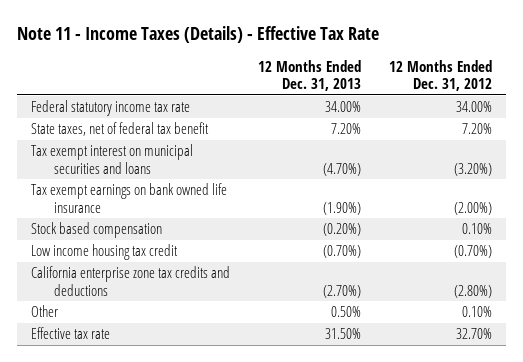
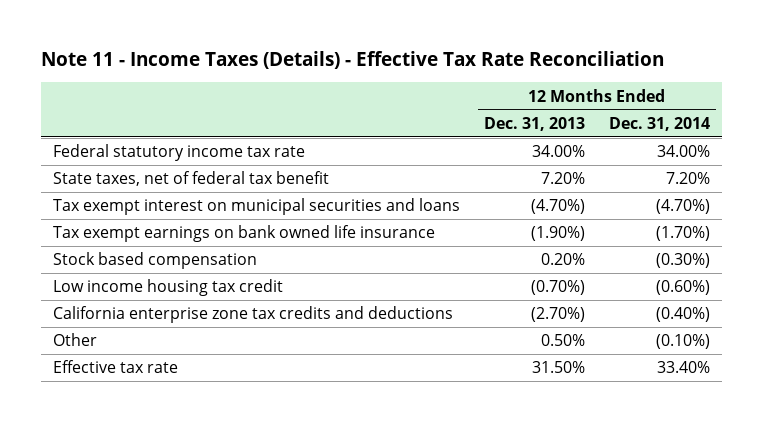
- Note 11 - Income Taxes (Details) - Effective Tax Rate
+ Note 11 - Income Taxes (Details) - Effective Tax Rate Reconciliation
- | 12 Months Ended Dec. 31, 2013 | 12 Months Ended Dec. 31, 2012
+ | 12 Months Ended Dec. 31, 2013 | 12 Months Ended Dec. 31, 2014
- Stock based compensation | (0.20%) | 0.10%
+ Stock based compensation | 0.20% | (0.30%)

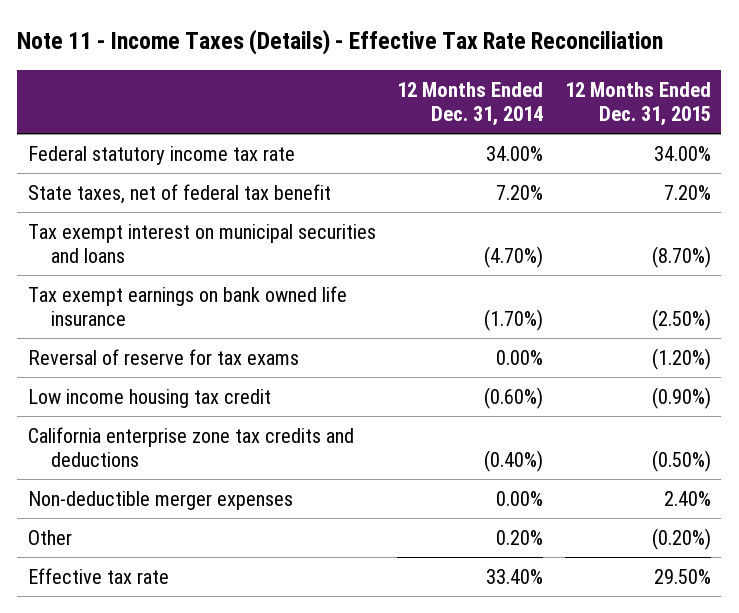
- | 12 Months Ended Dec. 31, 2013 | 12 Months Ended Dec. 31, 2014
+ | 12 Months Ended Dec. 31, 2014 | 12 Months Ended Dec. 31, 2015
- Stock based compensation | 0.20% | (0.30%)
+ Reversal of reserve for tax exams | 0.00% | (1.20%)
- Other | 0.50% | (0.10%)
+ Non-deductible merger expenses | 0.00% | 2.40%
+ Other | 0.20% | (0.20%)

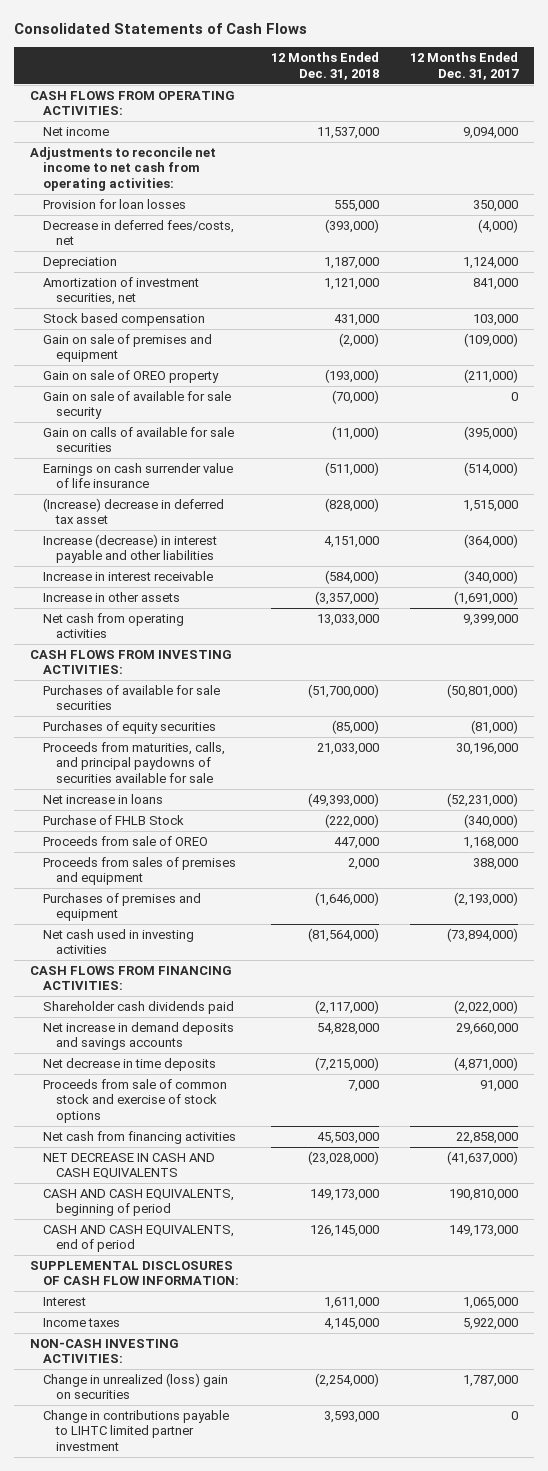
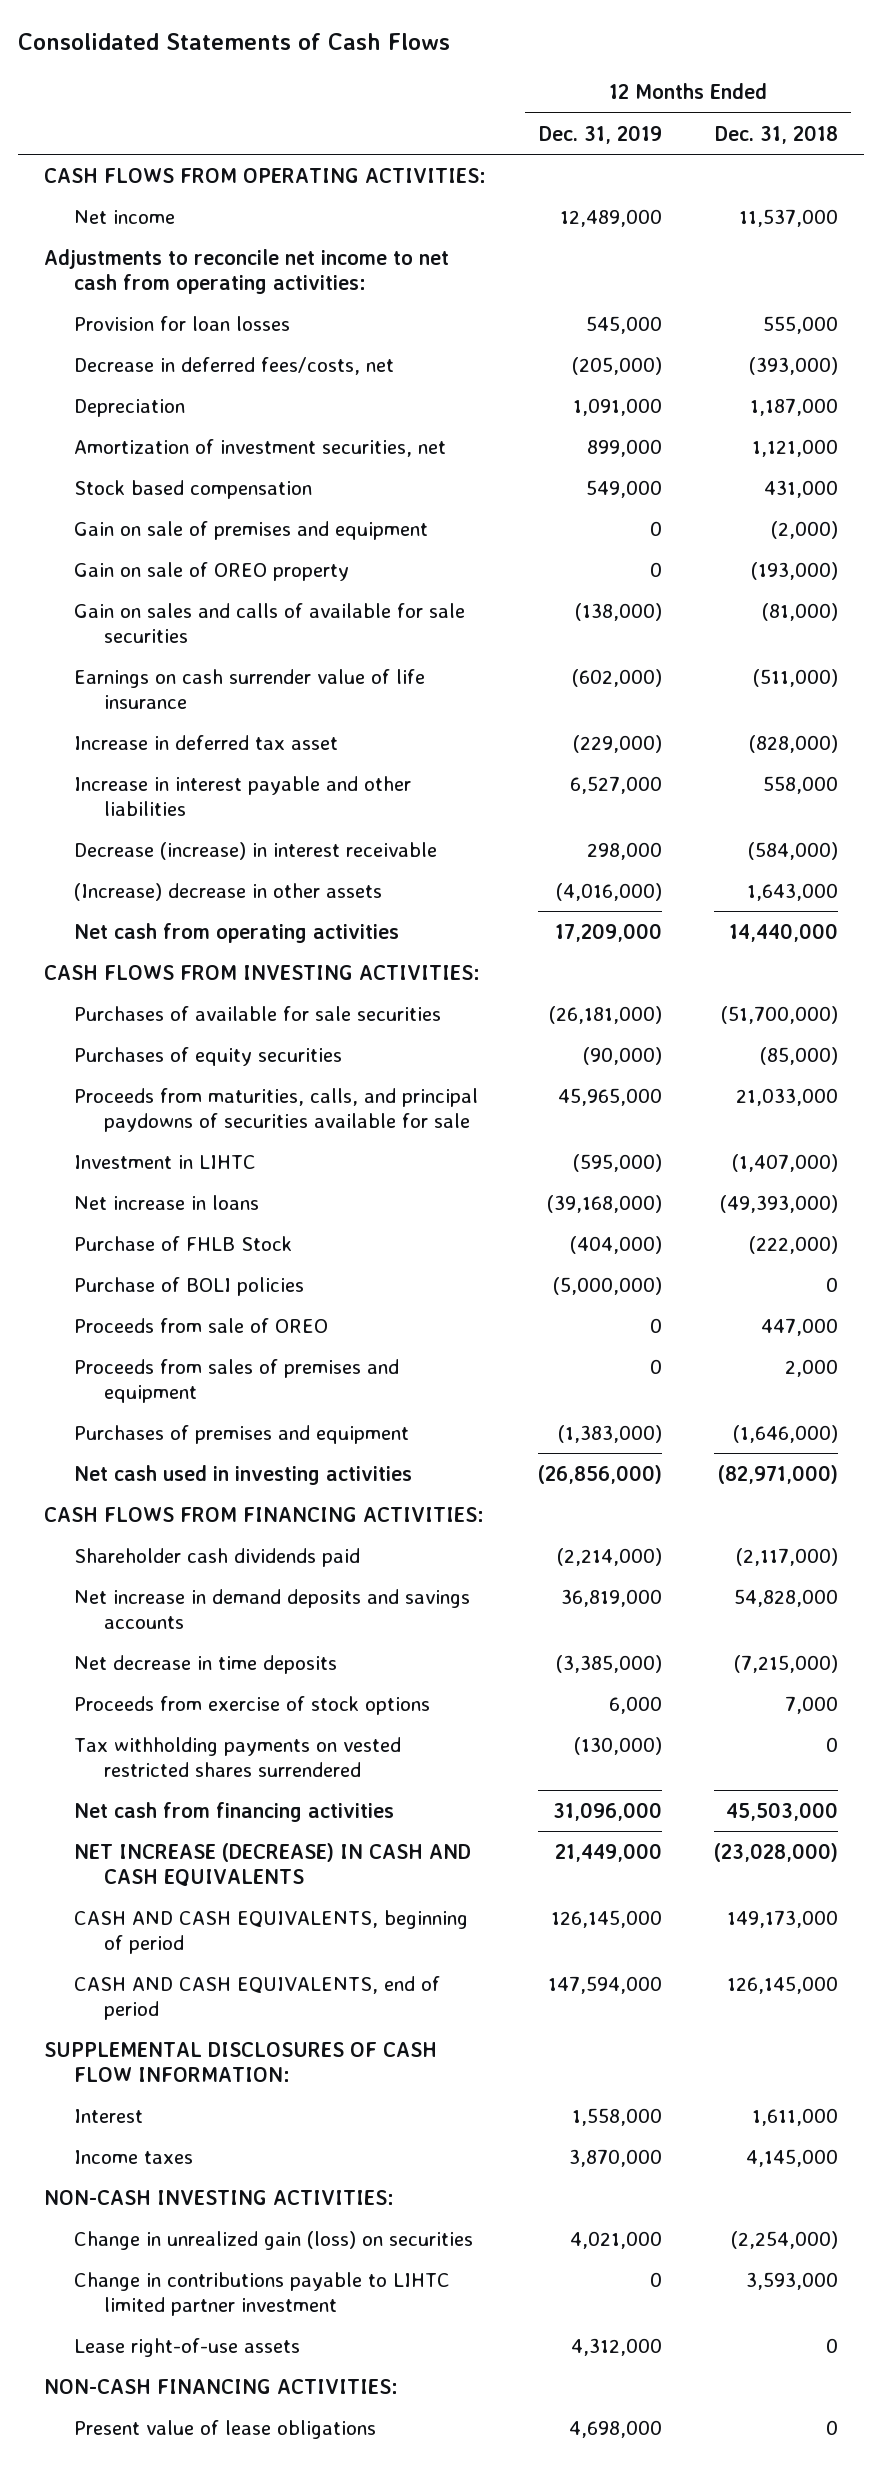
- | 12 Months Ended Dec. 31, 2018 | 12 Months Ended Dec. 31, 2017
+ | 12 Months Ended Dec. 31, 2019 | 12 Months Ended Dec. 31, 2018
- Gain on sale of available for sale security | (70,000) | 0
- Gain on calls of available for sale securities | (11,000) | (395,000)
+ Gain on sales and calls of available for sale securities | (138,000) | (81,000)
- (Increase) decrease in deferred tax asset | (828,000) | 1,515,000
- Increase (decrease) in interest payable and other liabilities | 4,151,000 | (364,000)
- Increase in interest receivable | (584,000) | (340,000)
- Increase in other assets | (3,357,000) | (1,691,000)
- Net cash from operating activities | 13,033,000 | 9,399,000
+ Increase in deferred tax asset | (229,000) | (828,000)
+ Increase in interest payable and other liabilities | 6,527,000 | 558,000
+ Decrease (increase) in interest receivable | 298,000 | (584,000)
+ (Increase) decrease in other assets | (4,016,000) | 1,643,000
+ Net cash from operating activities | 17,209,000 | 14,440,000
+ Investment in LIHTC | (595,000) | (1,407,000)
+ Purchase of BOLI policies | (5,000,000) | 0
- Net cash used in investing activities | (81,564,000) | (73,894,000)
+ Net cash used in investing activities | (26,856,000) | (82,971,000)
- Proceeds from sale of common stock and exercise of stock options | 7,000 | 91,000
+ Proceeds from exercise of stock options | 6,000 | 7,000
+ Tax withholding payments on vested restricted shares surrendered | (130,000) | 0
- NET DECREASE IN CASH AND CASH EQUIVALENTS | (23,028,000) | (41,637,000)
+ NET INCREASE (DECREASE) IN CASH AND CASH EQUIVALENTS | 21,449,000 | (23,028,000)
- Change in unrealized (loss) gain on securities | (2,254,000) | 1,787,000
+ Change in unrealized gain (loss) on securities | 4,021,000 | (2,254,000)
+ Lease right-of-use assets | 4,312,000 | 0
+ NON-CASH FINANCING ACTIVITIES:
+ Present value of lease obligations | 4,698,000 | 0

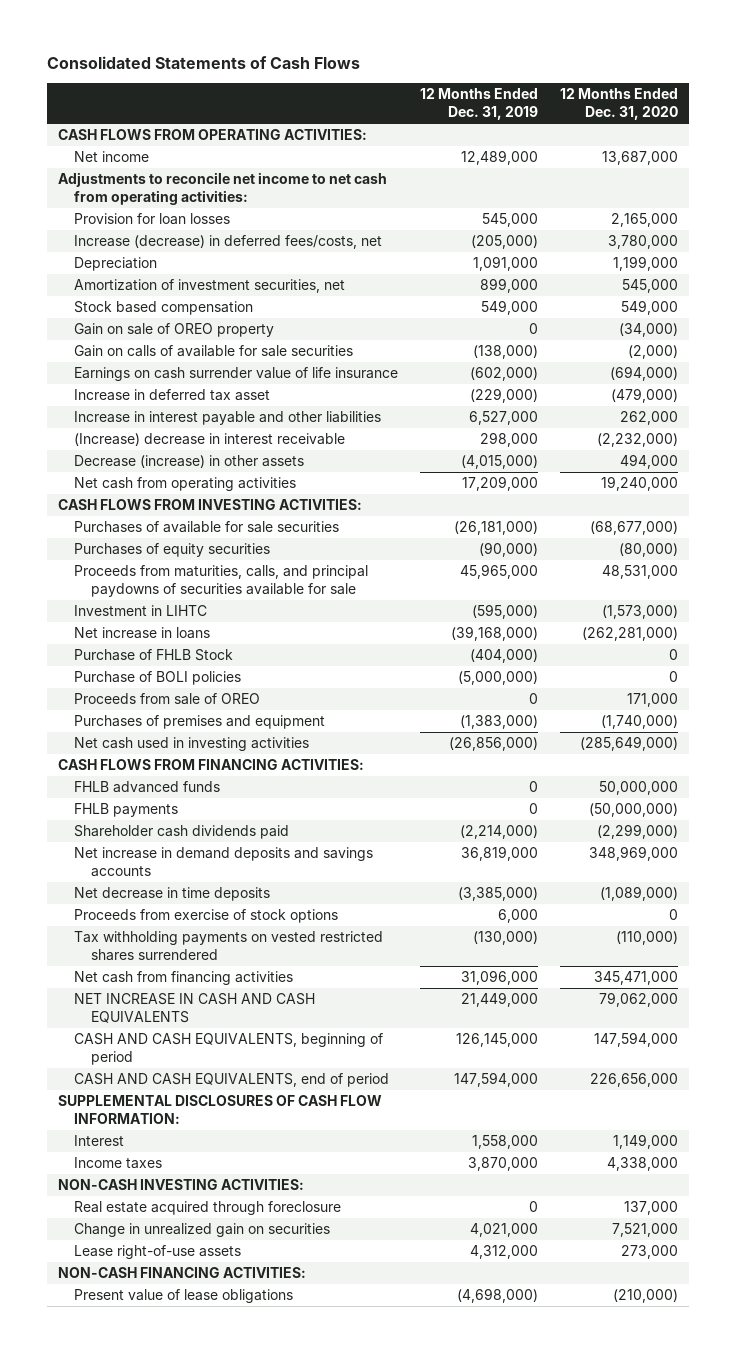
- | 12 Months Ended Dec. 31, 2019 | 12 Months Ended Dec. 31, 2018
+ | 12 Months Ended Dec. 31, 2019 | 12 Months Ended Dec. 31, 2020
- Decrease in deferred fees/costs, net | (205,000) | (393,000)
+ Increase (decrease) in deferred fees/costs, net | (205,000) | 3,780,000
- Gain on sale of premises and equipment | 0 | (2,000)
- Gain on sales and calls of available for sale securities | (138,000) | (81,000)
+ Gain on calls of available for sale securities | (138,000) | (2,000)
- Decrease (increase) in interest receivable | 298,000 | (584,000)
- (Increase) decrease in other assets | (4,016,000) | 1,643,000
+ (Increase) decrease in interest receivable | 298,000 | (2,232,000)
+ Decrease (increase) in other assets | (4,015,000) | 494,000
- Proceeds from sales of premises and equipment | 0 | 2,000
+ FHLB advanced funds | 0 | 50,000,000
+ FHLB payments | 0 | (50,000,000)
- NET INCREASE (DECREASE) IN CASH AND CASH EQUIVALENTS | 21,449,000 | (23,028,000)
+ NET INCREASE IN CASH AND CASH EQUIVALENTS | 21,449,000 | 79,062,000
- Change in unrealized gain (loss) on securities | 4,021,000 | (2,254,000)
- Change in contributions payable to LIHTC limited partner investment | 0 | 3,593,000
+ Real estate acquired through foreclosure | 0 | 137,000
+ Change in unrealized gain on securities | 4,021,000 | 7,521,000
- Present value of lease obligations | 4,698,000 | 0
+ Present value of lease obligations | (4,698,000) | (210,000)

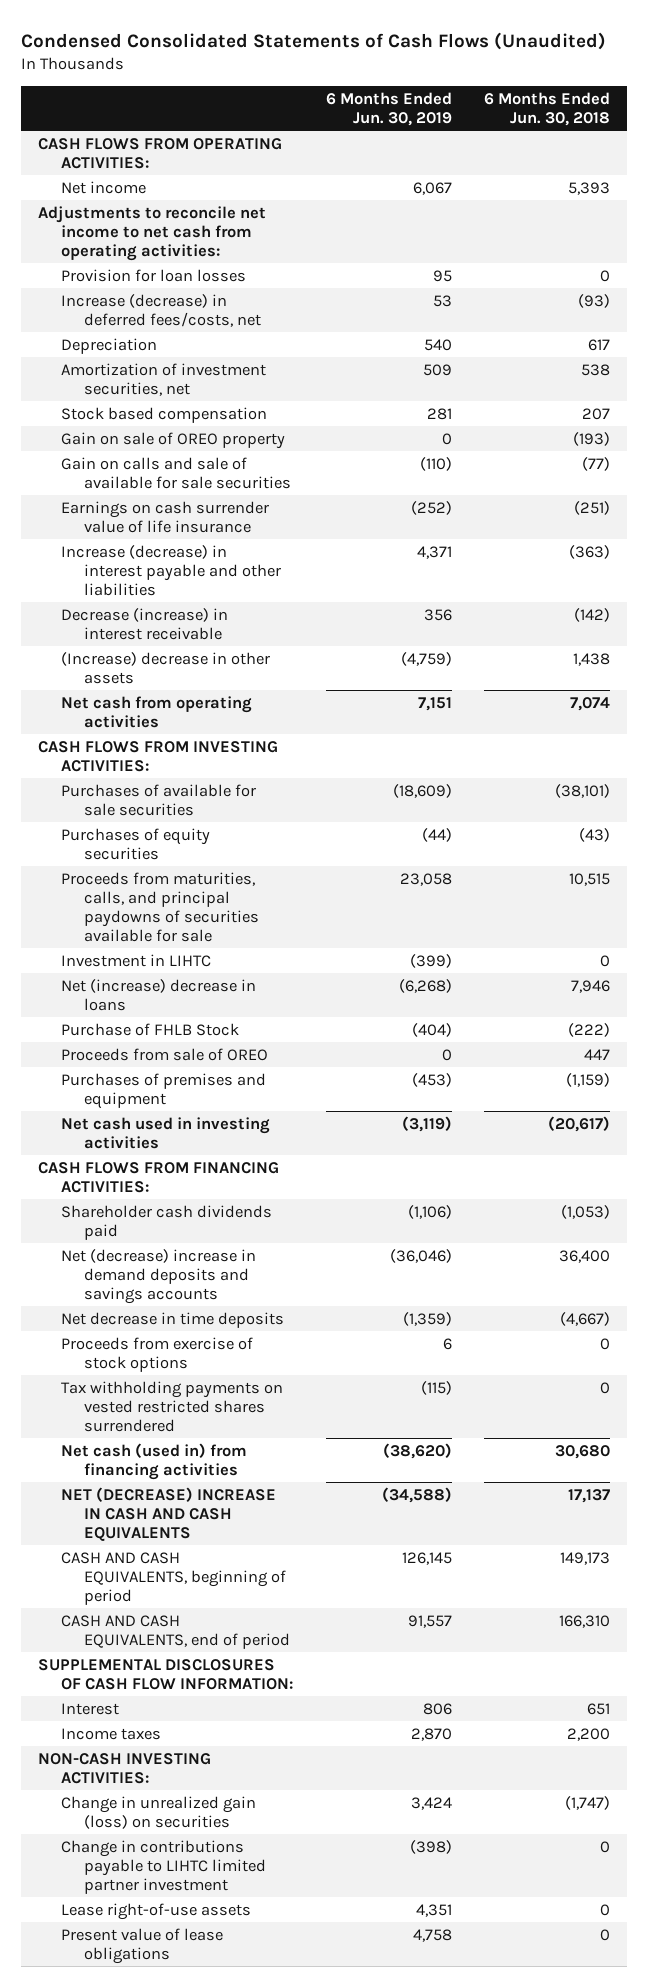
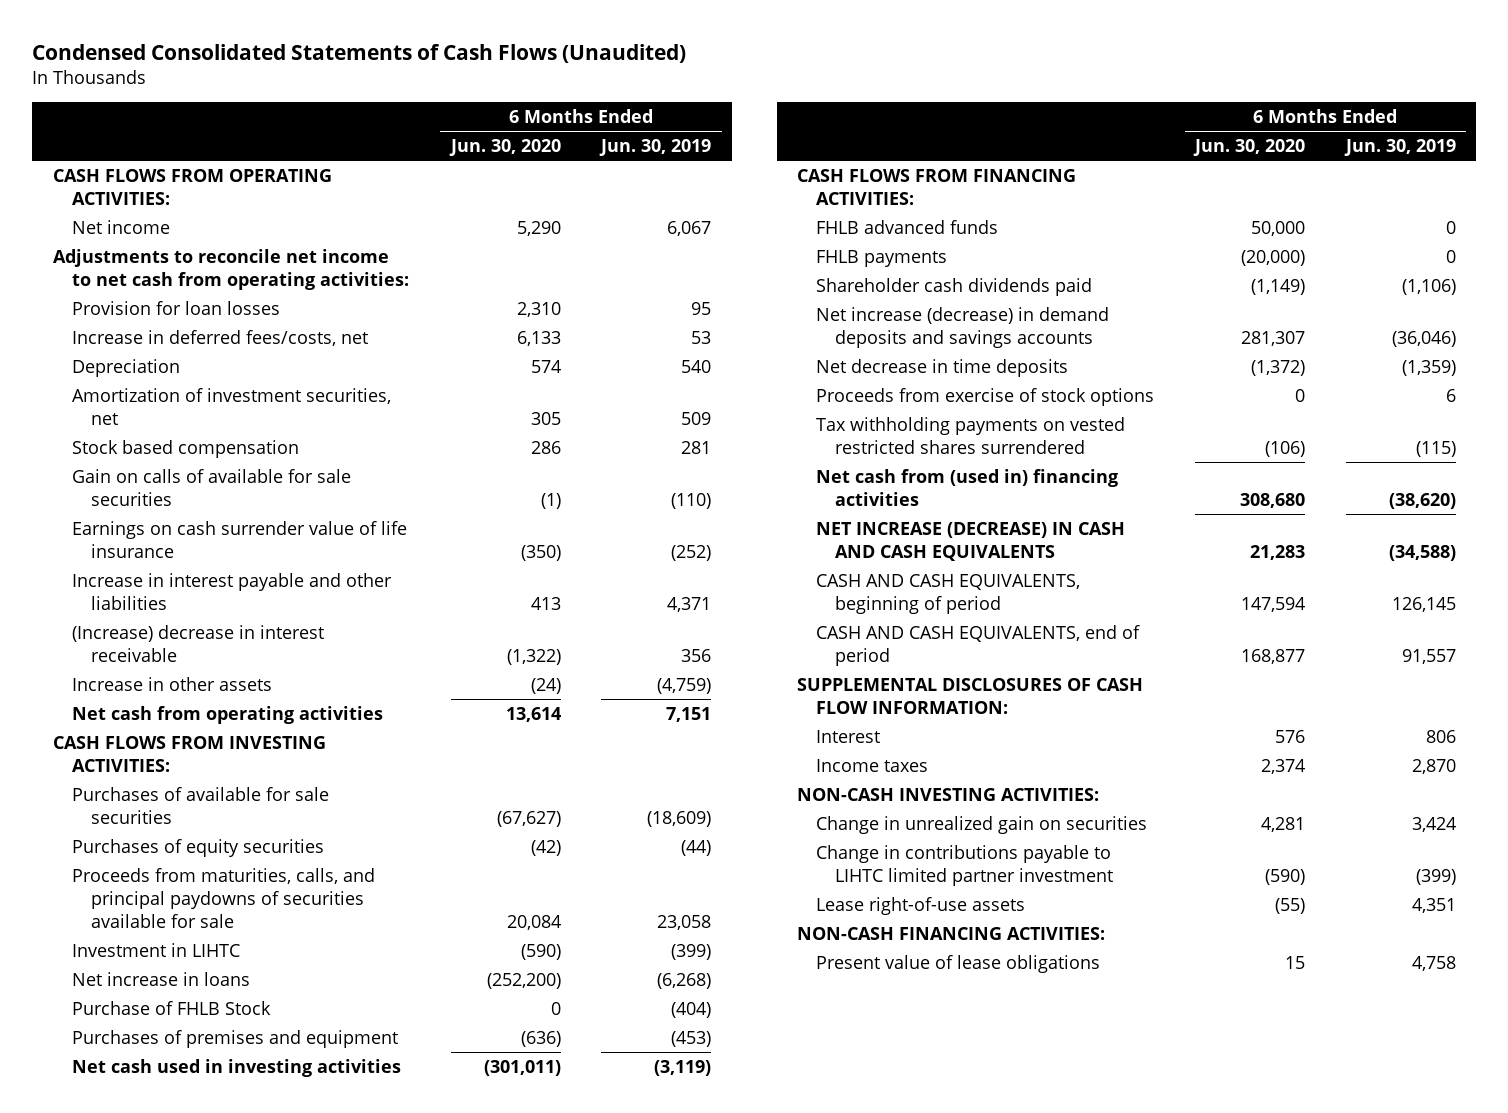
- | 6 Months Ended Jun. 30, 2019 | 6 Months Ended Jun. 30, 2018
+ | 6 Months Ended Jun. 30, 2020 | 6 Months Ended Jun. 30, 2019
- Increase (decrease) in deferred fees/costs, net | 53 | (93)
+ Increase in deferred fees/costs, net | 6,133 | 53
- Gain on sale of OREO property | 0 | (193)
- Gain on calls and sale of available for sale securities | (110) | (77)
+ Gain on calls of available for sale securities | (1) | (110)
- Increase (decrease) in interest payable and other liabilities | 4,371 | (363)
- Decrease (increase) in interest receivable | 356 | (142)
- (Increase) decrease in other assets | (4,759) | 1,438
+ Increase in interest payable and other liabilities | 413 | 4,371
+ (Increase) decrease in interest receivable | (1,322) | 356
+ Increase in other assets | (24) | (4,759)
- Net (increase) decrease in loans | (6,268) | 7,946
+ Net increase in loans | (252,200) | (6,268)
- Proceeds from sale of OREO | 0 | 447
+ FHLB advanced funds | 50,000 | 0
+ FHLB payments | (20,000) | 0
- Net (decrease) increase in demand deposits and savings accounts | (36,046) | 36,400
+ Net increase (decrease) in demand deposits and savings accounts | 281,307 | (36,046)
- Net cash (used in) from financing activities | (38,620) | 30,680
- NET (DECREASE) INCREASE IN CASH AND CASH EQUIVALENTS | (34,588) | 17,137
+ Net cash from (used in) financing activities | 308,680 | (38,620)
+ NET INCREASE (DECREASE) IN CASH AND CASH EQUIVALENTS | 21,283 | (34,588)
- Change in unrealized gain (loss) on securities | 3,424 | (1,747)
- Change in contributions payable to LIHTC limited partner investment | (398) | 0
+ Change in unrealized gain on securities | 4,281 | 3,424
+ Change in contributions payable to LIHTC limited partner investment | (590) | (399)
+ NON-CASH FINANCING ACTIVITIES:

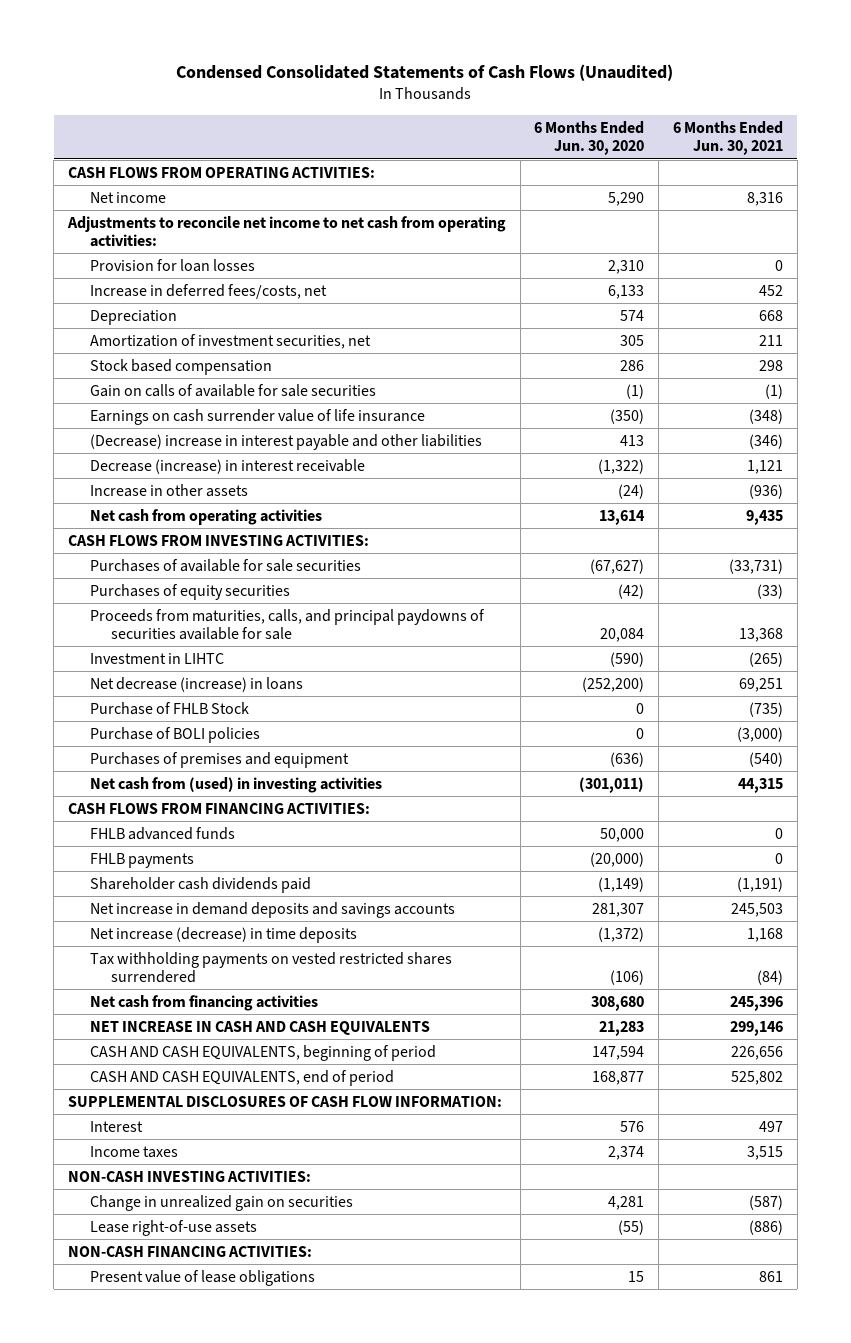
- | 6 Months Ended Jun. 30, 2020 | 6 Months Ended Jun. 30, 2019
+ | 6 Months Ended Jun. 30, 2020 | 6 Months Ended Jun. 30, 2021
- Increase in interest payable and other liabilities | 413 | 4,371
- (Increase) decrease in interest receivable | (1,322) | 356
+ (Decrease) increase in interest payable and other liabilities | 413 | (346)
+ Decrease (increase) in interest receivable | (1,322) | 1,121
- Net increase in loans | (252,200) | (6,268)
+ Net decrease (increase) in loans | (252,200) | 69,251
+ Purchase of BOLI policies | 0 | (3,000)
- Net cash used in investing activities | (301,011) | (3,119)
+ Net cash from (used) in investing activities | (301,011) | 44,315
- Net increase (decrease) in demand deposits and savings accounts | 281,307 | (36,046)
- Net decrease in time deposits | (1,372) | (1,359)
- Proceeds from exercise of stock options | 0 | 6
+ Net increase in demand deposits and savings accounts | 281,307 | 245,503
+ Net increase (decrease) in time deposits | (1,372) | 1,168
- Net cash from (used in) financing activities | 308,680 | (38,620)
- NET INCREASE (DECREASE) IN CASH AND CASH EQUIVALENTS | 21,283 | (34,588)
+ Net cash from financing activities | 308,680 | 245,396
+ NET INCREASE IN CASH AND CASH EQUIVALENTS | 21,283 | 299,146
- Change in contributions payable to LIHTC limited partner investment | (590) | (399)

